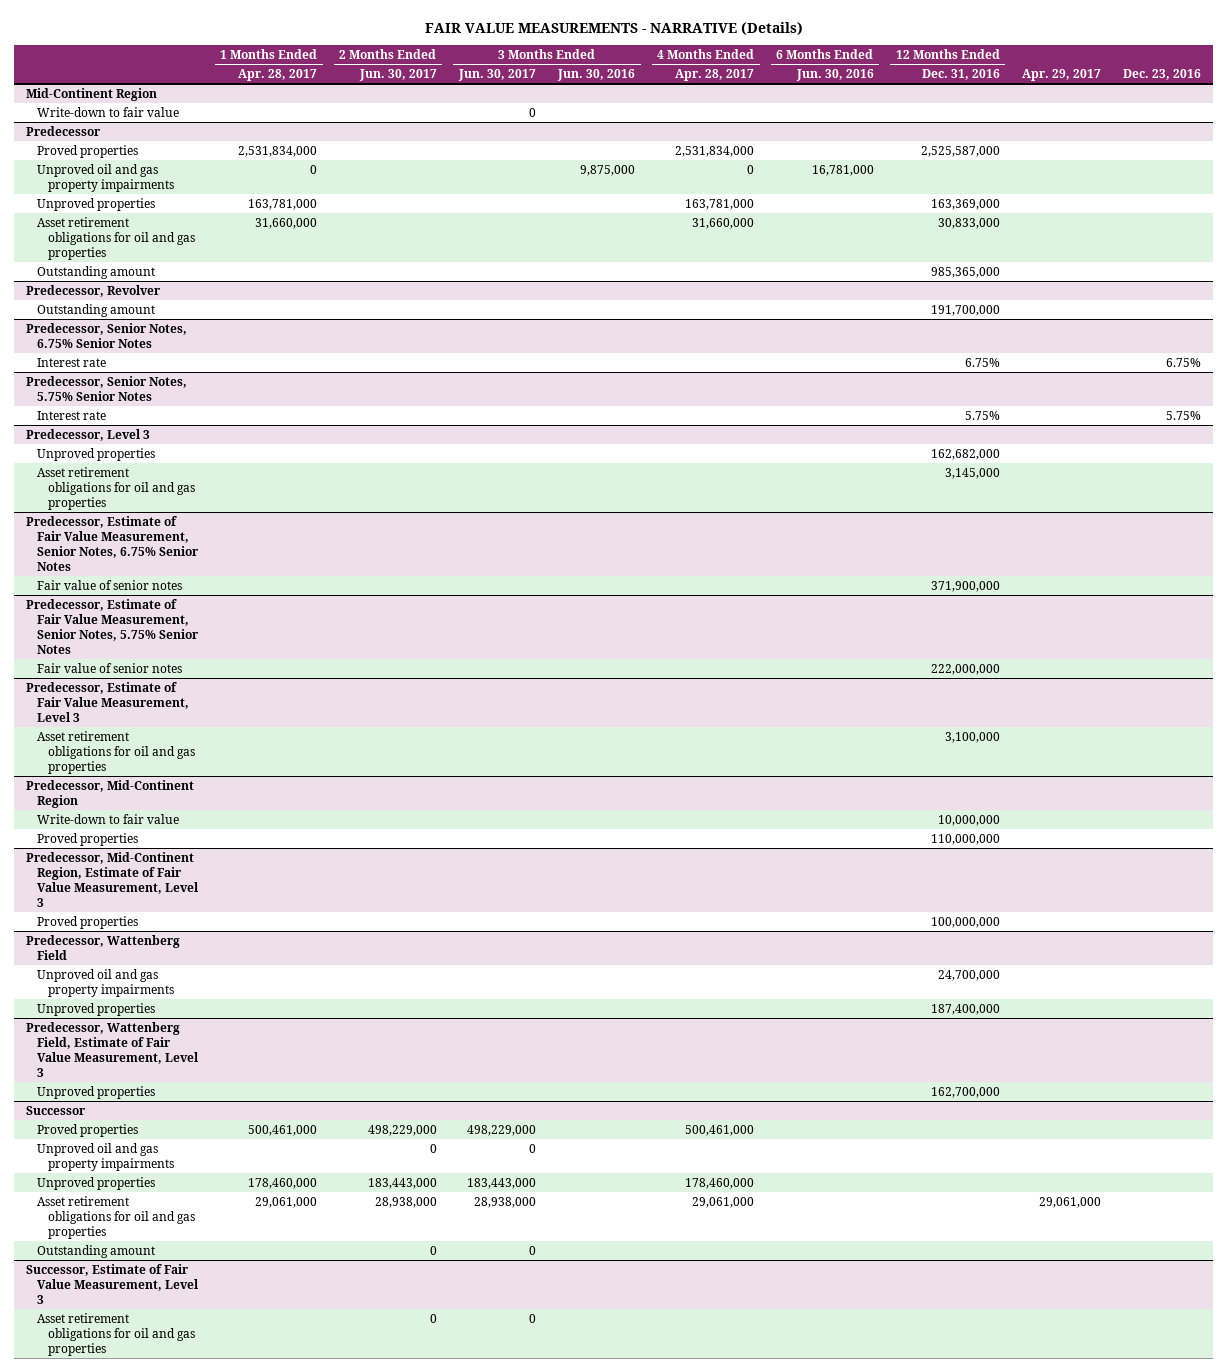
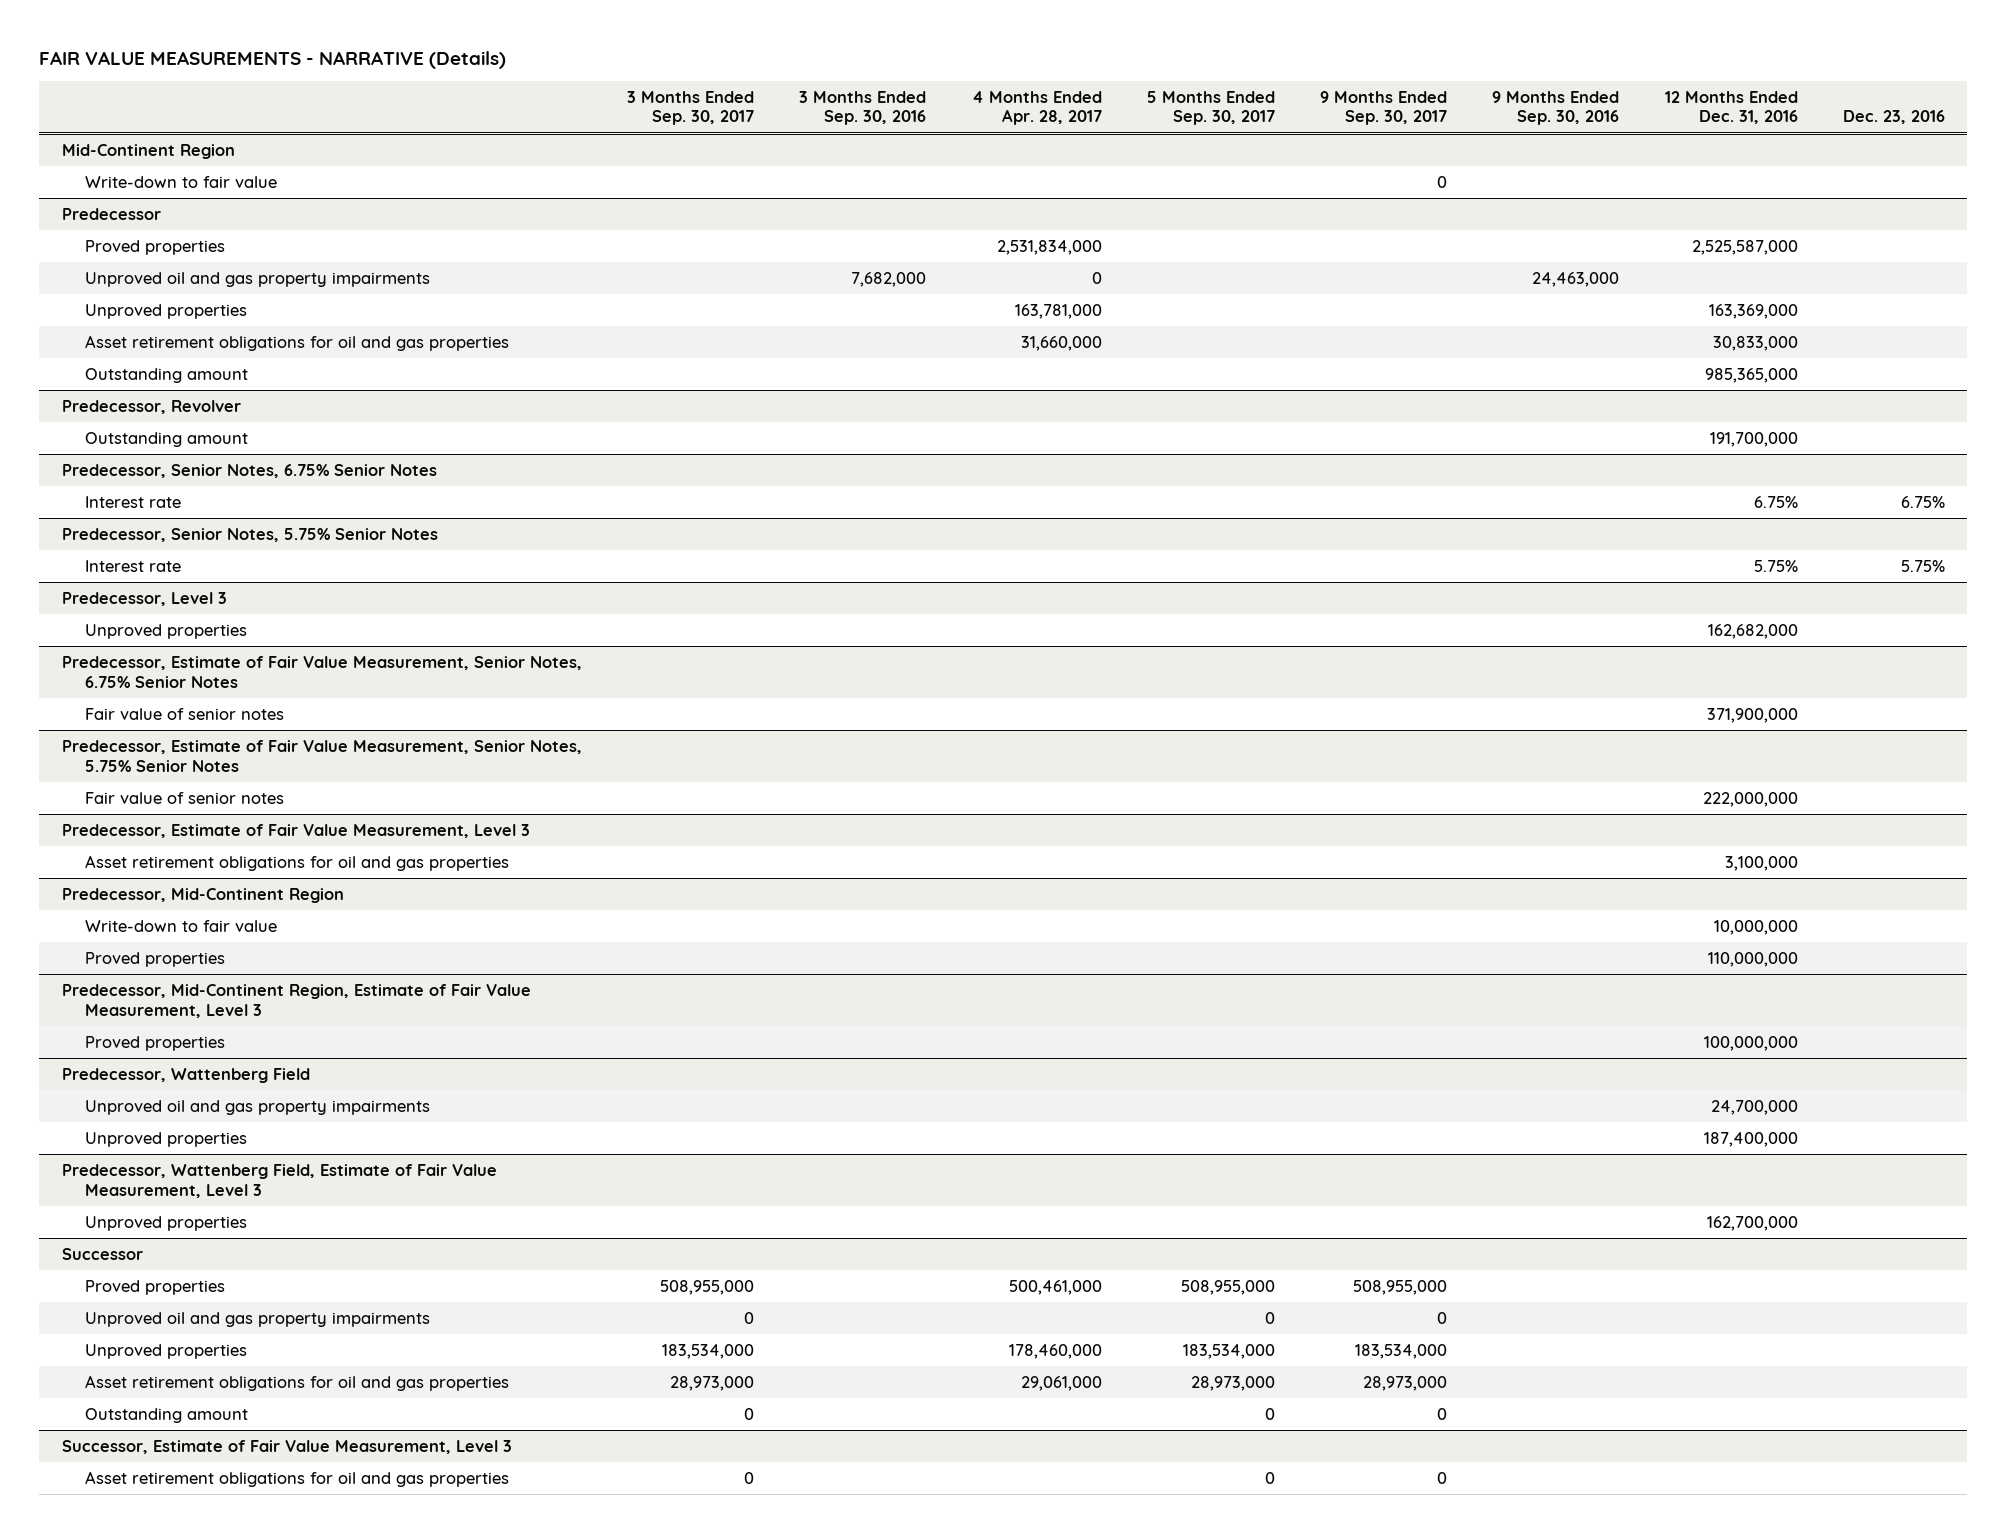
- | 1 Months Ended Apr. 28, 2017 | 2 Months Ended Jun. 30, 2017 | 3 Months Ended Jun. 30, 2017 | 3 Months Ended Jun. 30, 2016 | 4 Months Ended Apr. 28, 2017 | 6 Months Ended Jun. 30, 2016 | 12 Months Ended Dec. 31, 2016 | Apr. 29, 2017 | Dec. 23, 2016
+ | 3 Months Ended Sep. 30, 2017 | 3 Months Ended Sep. 30, 2016 | 4 Months Ended Apr. 28, 2017 | 5 Months Ended Sep. 30, 2017 | 9 Months Ended Sep. 30, 2017 | 9 Months Ended Sep. 30, 2016 | 12 Months Ended Dec. 31, 2016 | Dec. 23, 2016
@ Predecessor, Level 3
- Asset retirement obligations for oil and gas properties | | | | | | | 3,145,000 | |

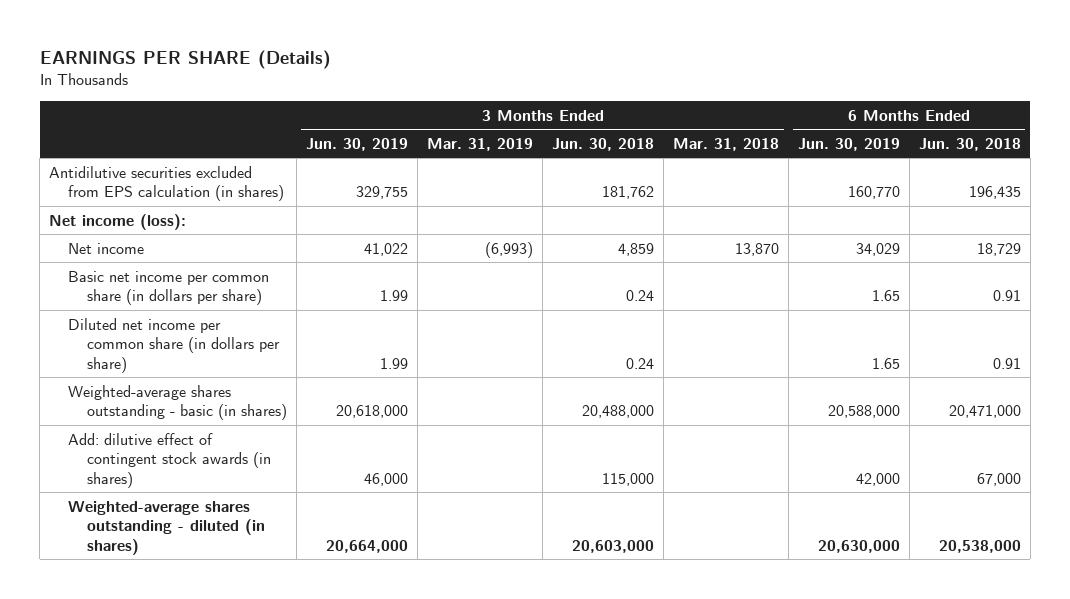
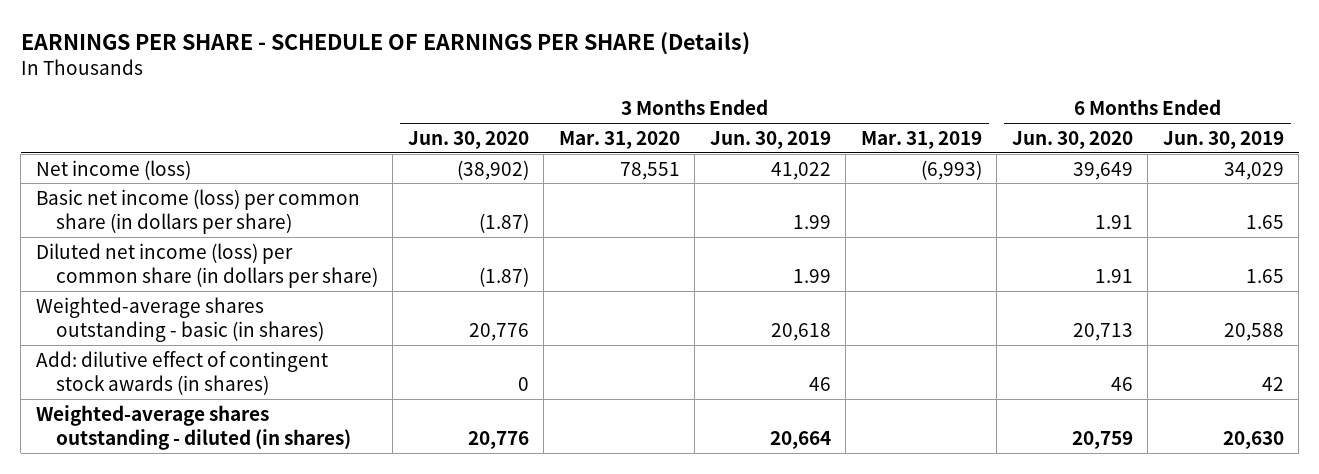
- EARNINGS PER SHARE (Details)
+ EARNINGS PER SHARE - SCHEDULE OF EARNINGS PER SHARE (Details)
- | 3 Months Ended Jun. 30, 2019 | 3 Months Ended Mar. 31, 2019 | 3 Months Ended Jun. 30, 2018 | 3 Months Ended Mar. 31, 2018 | 6 Months Ended Jun. 30, 2019 | 6 Months Ended Jun. 30, 2018
+ | 3 Months Ended Jun. 30, 2020 | 3 Months Ended Mar. 31, 2020 | 3 Months Ended Jun. 30, 2019 | 3 Months Ended Mar. 31, 2019 | 6 Months Ended Jun. 30, 2020 | 6 Months Ended Jun. 30, 2019
- Antidilutive securities excluded from EPS calculation (in shares) | 329,755 | | 181,762 | | 160,770 | 196,435
- Net income (loss):
- Net income | 41,022 | (6,993) | 4,859 | 13,870 | 34,029 | 18,729
- Basic net income per common share (in dollars per share) | 1.99 | | 0.24 | | 1.65 | 0.91
- Diluted net income per common share (in dollars per share) | 1.99 | | 0.24 | | 1.65 | 0.91
- Weighted-average shares outstanding - basic (in shares) | 20,618,000 | | 20,488,000 | | 20,588,000 | 20,471,000
- Add: dilutive effect of contingent stock awards (in shares) | 46,000 | | 115,000 | | 42,000 | 67,000
- Weighted-average shares outstanding - diluted (in shares) | 20,664,000 | | 20,603,000 | | 20,630,000 | 20,538,000
+ Net income (loss) | (38,902) | 78,551 | 41,022 | (6,993) | 39,649 | 34,029
+ Basic net income (loss) per common share (in dollars per share) | (1.87) | | 1.99 | | 1.91 | 1.65
+ Diluted net income (loss) per common share (in dollars per share) | (1.87) | | 1.99 | | 1.91 | 1.65
+ Weighted-average shares outstanding - basic (in shares) | 20,776 | | 20,618 | | 20,713 | 20,588
+ Add: dilutive effect of contingent stock awards (in shares) | 0 | | 46 | | 46 | 42
+ Weighted-average shares outstanding - diluted (in shares) | 20,776 | | 20,664 | | 20,759 | 20,630

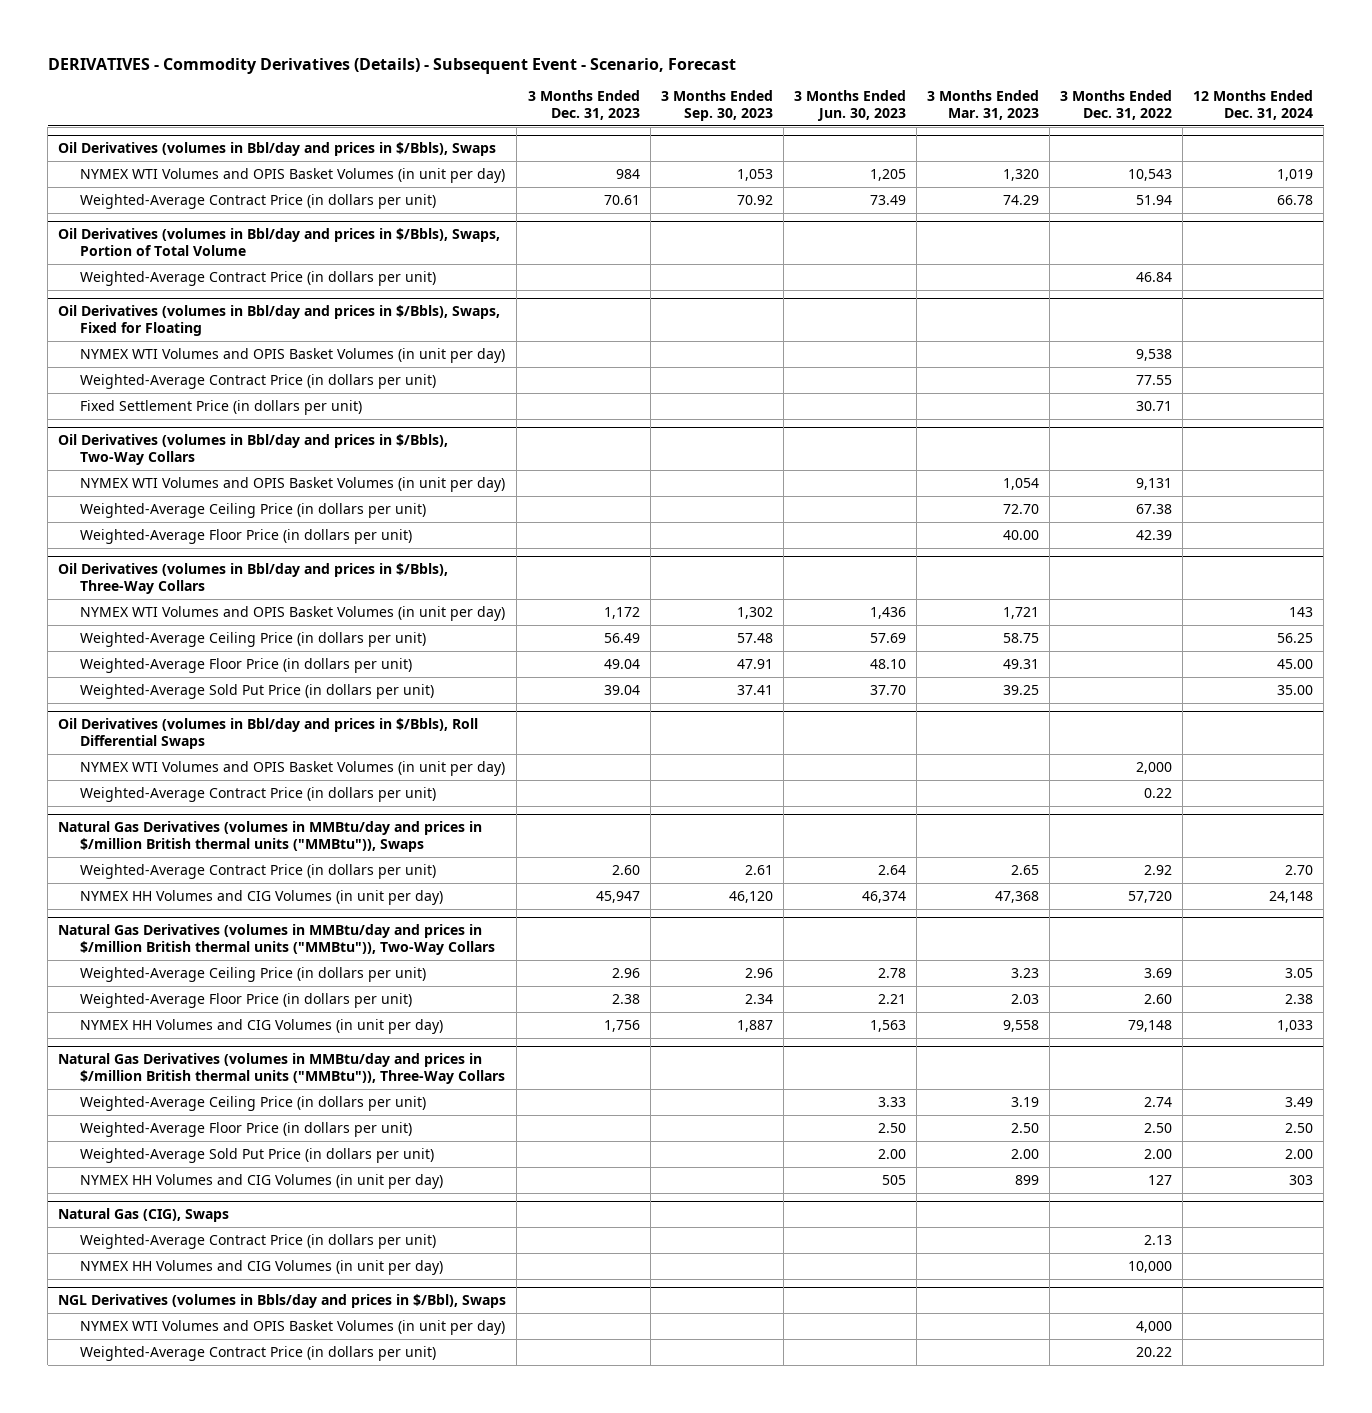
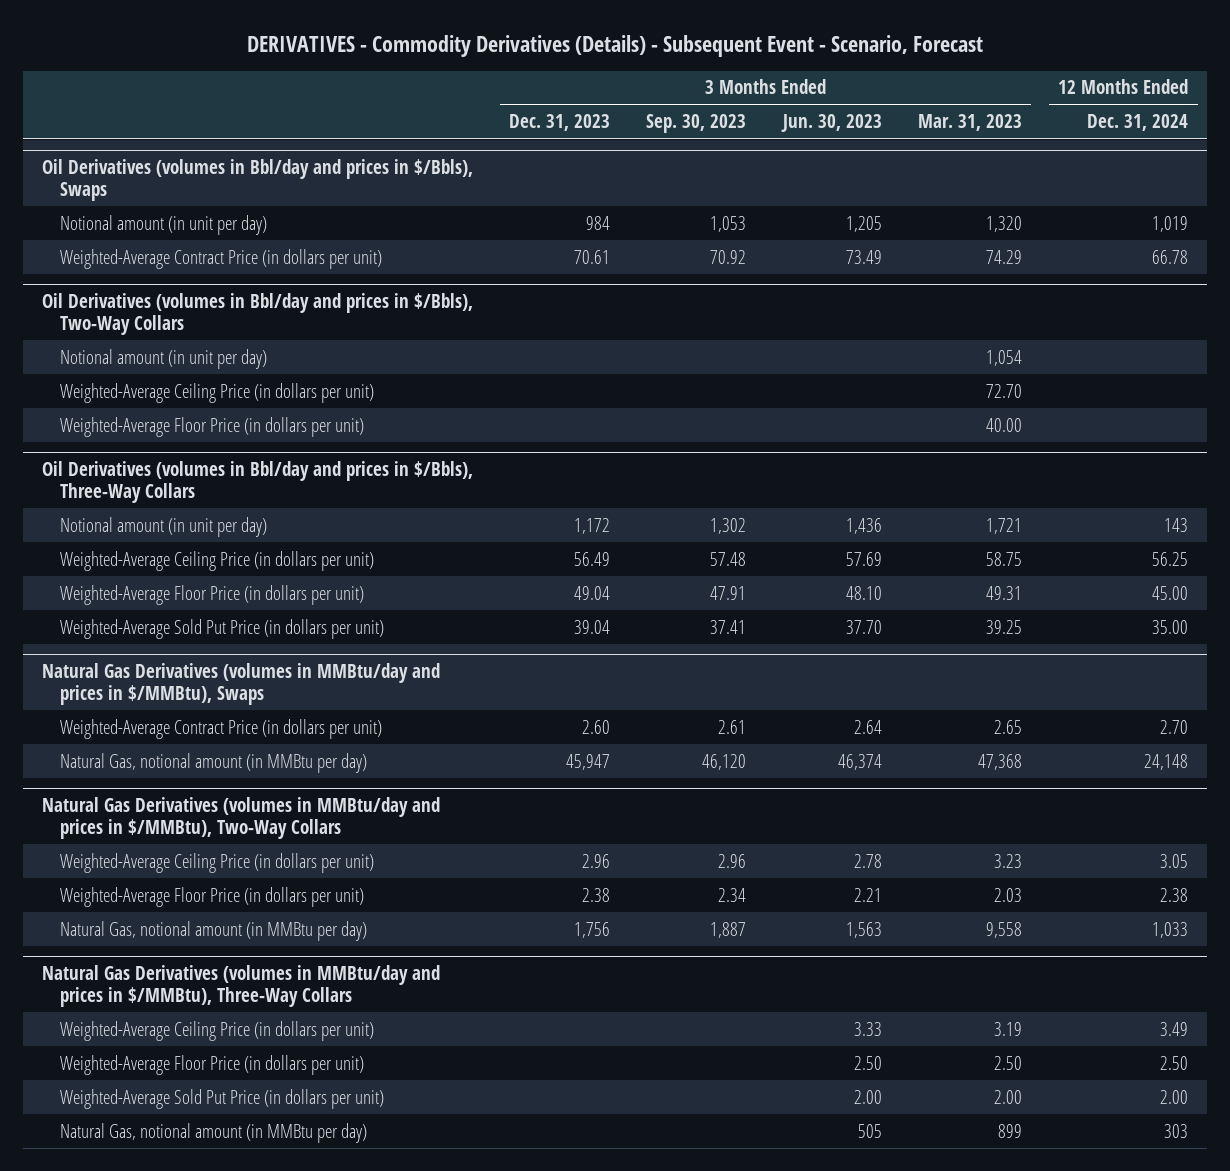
- | 3 Months Ended Dec. 31, 2023 | 3 Months Ended Sep. 30, 2023 | 3 Months Ended Jun. 30, 2023 | 3 Months Ended Mar. 31, 2023 | 3 Months Ended Dec. 31, 2022 | 12 Months Ended Dec. 31, 2024
+ | 3 Months Ended Dec. 31, 2023 | 3 Months Ended Sep. 30, 2023 | 3 Months Ended Jun. 30, 2023 | 3 Months Ended Mar. 31, 2023 | 12 Months Ended Dec. 31, 2024
@ Oil Derivatives (volumes in Bbl/day and prices in $/Bbls), Swaps
- NYMEX WTI Volumes and OPIS Basket Volumes (in unit per day) | 984 | 1,053 | 1,205 | 1,320 | 10,543 | 1,019
+ Notional amount (in unit per day) | 984 | 1,053 | 1,205 | 1,320 | 1,019
- Oil Derivatives (volumes in Bbl/day and prices in $/Bbls), Swaps, Portion of Total Volume
- Weighted-Average Contract Price (in dollars per unit) | | | | | 46.84 |
- Oil Derivatives (volumes in Bbl/day and prices in $/Bbls), Swaps, Fixed for Floating
- NYMEX WTI Volumes and OPIS Basket Volumes (in unit per day) | | | | | 9,538 |
- Weighted-Average Contract Price (in dollars per unit) | | | | | 77.55 |
- Fixed Settlement Price (in dollars per unit) | | | | | 30.71 |
@ Oil Derivatives (volumes in Bbl/day and prices in $/Bbls), Two-Way Collars
- NYMEX WTI Volumes and OPIS Basket Volumes (in unit per day) | | | | 1,054 | 9,131 |
+ Notional amount (in unit per day) | | | | 1,054 |
@ Oil Derivatives (volumes in Bbl/day and prices in $/Bbls), Three-Way Collars
- NYMEX WTI Volumes and OPIS Basket Volumes (in unit per day) | 1,172 | 1,302 | 1,436 | 1,721 | | 143
+ Notional amount (in unit per day) | 1,172 | 1,302 | 1,436 | 1,721 | 143
- Oil Derivatives (volumes in Bbl/day and prices in $/Bbls), Roll Differential Swaps
- NYMEX WTI Volumes and OPIS Basket Volumes (in unit per day) | | | | | 2,000 |
- Weighted-Average Contract Price (in dollars per unit) | | | | | 0.22 |
- Natural Gas Derivatives (volumes in MMBtu/day and prices in $/million British thermal units ("MMBtu")), Swaps
+ Natural Gas Derivatives (volumes in MMBtu/day and prices in $/MMBtu), Swaps
- NYMEX HH Volumes and CIG Volumes (in unit per day) | 45,947 | 46,120 | 46,374 | 47,368 | 57,720 | 24,148
- Natural Gas Derivatives (volumes in MMBtu/day and prices in $/million British thermal units ("MMBtu")), Two-Way Collars
+ Natural Gas, notional amount (in MMBtu per day) | 45,947 | 46,120 | 46,374 | 47,368 | 24,148
+ Natural Gas Derivatives (volumes in MMBtu/day and prices in $/MMBtu), Two-Way Collars
- NYMEX HH Volumes and CIG Volumes (in unit per day) | 1,756 | 1,887 | 1,563 | 9,558 | 79,148 | 1,033
- Natural Gas Derivatives (volumes in MMBtu/day and prices in $/million British thermal units ("MMBtu")), Three-Way Collars
+ Natural Gas, notional amount (in MMBtu per day) | 1,756 | 1,887 | 1,563 | 9,558 | 1,033
+ Natural Gas Derivatives (volumes in MMBtu/day and prices in $/MMBtu), Three-Way Collars
- NYMEX HH Volumes and CIG Volumes (in unit per day) | | | 505 | 899 | 127 | 303
- Natural Gas (CIG), Swaps
- Weighted-Average Contract Price (in dollars per unit) | | | | | 2.13 |
- NYMEX HH Volumes and CIG Volumes (in unit per day) | | | | | 10,000 |
- NGL Derivatives (volumes in Bbls/day and prices in $/Bbl), Swaps
- NYMEX WTI Volumes and OPIS Basket Volumes (in unit per day) | | | | | 4,000 |
- Weighted-Average Contract Price (in dollars per unit) | | | | | 20.22 |
+ Natural Gas, notional amount (in MMBtu per day) | | | 505 | 899 | 303

